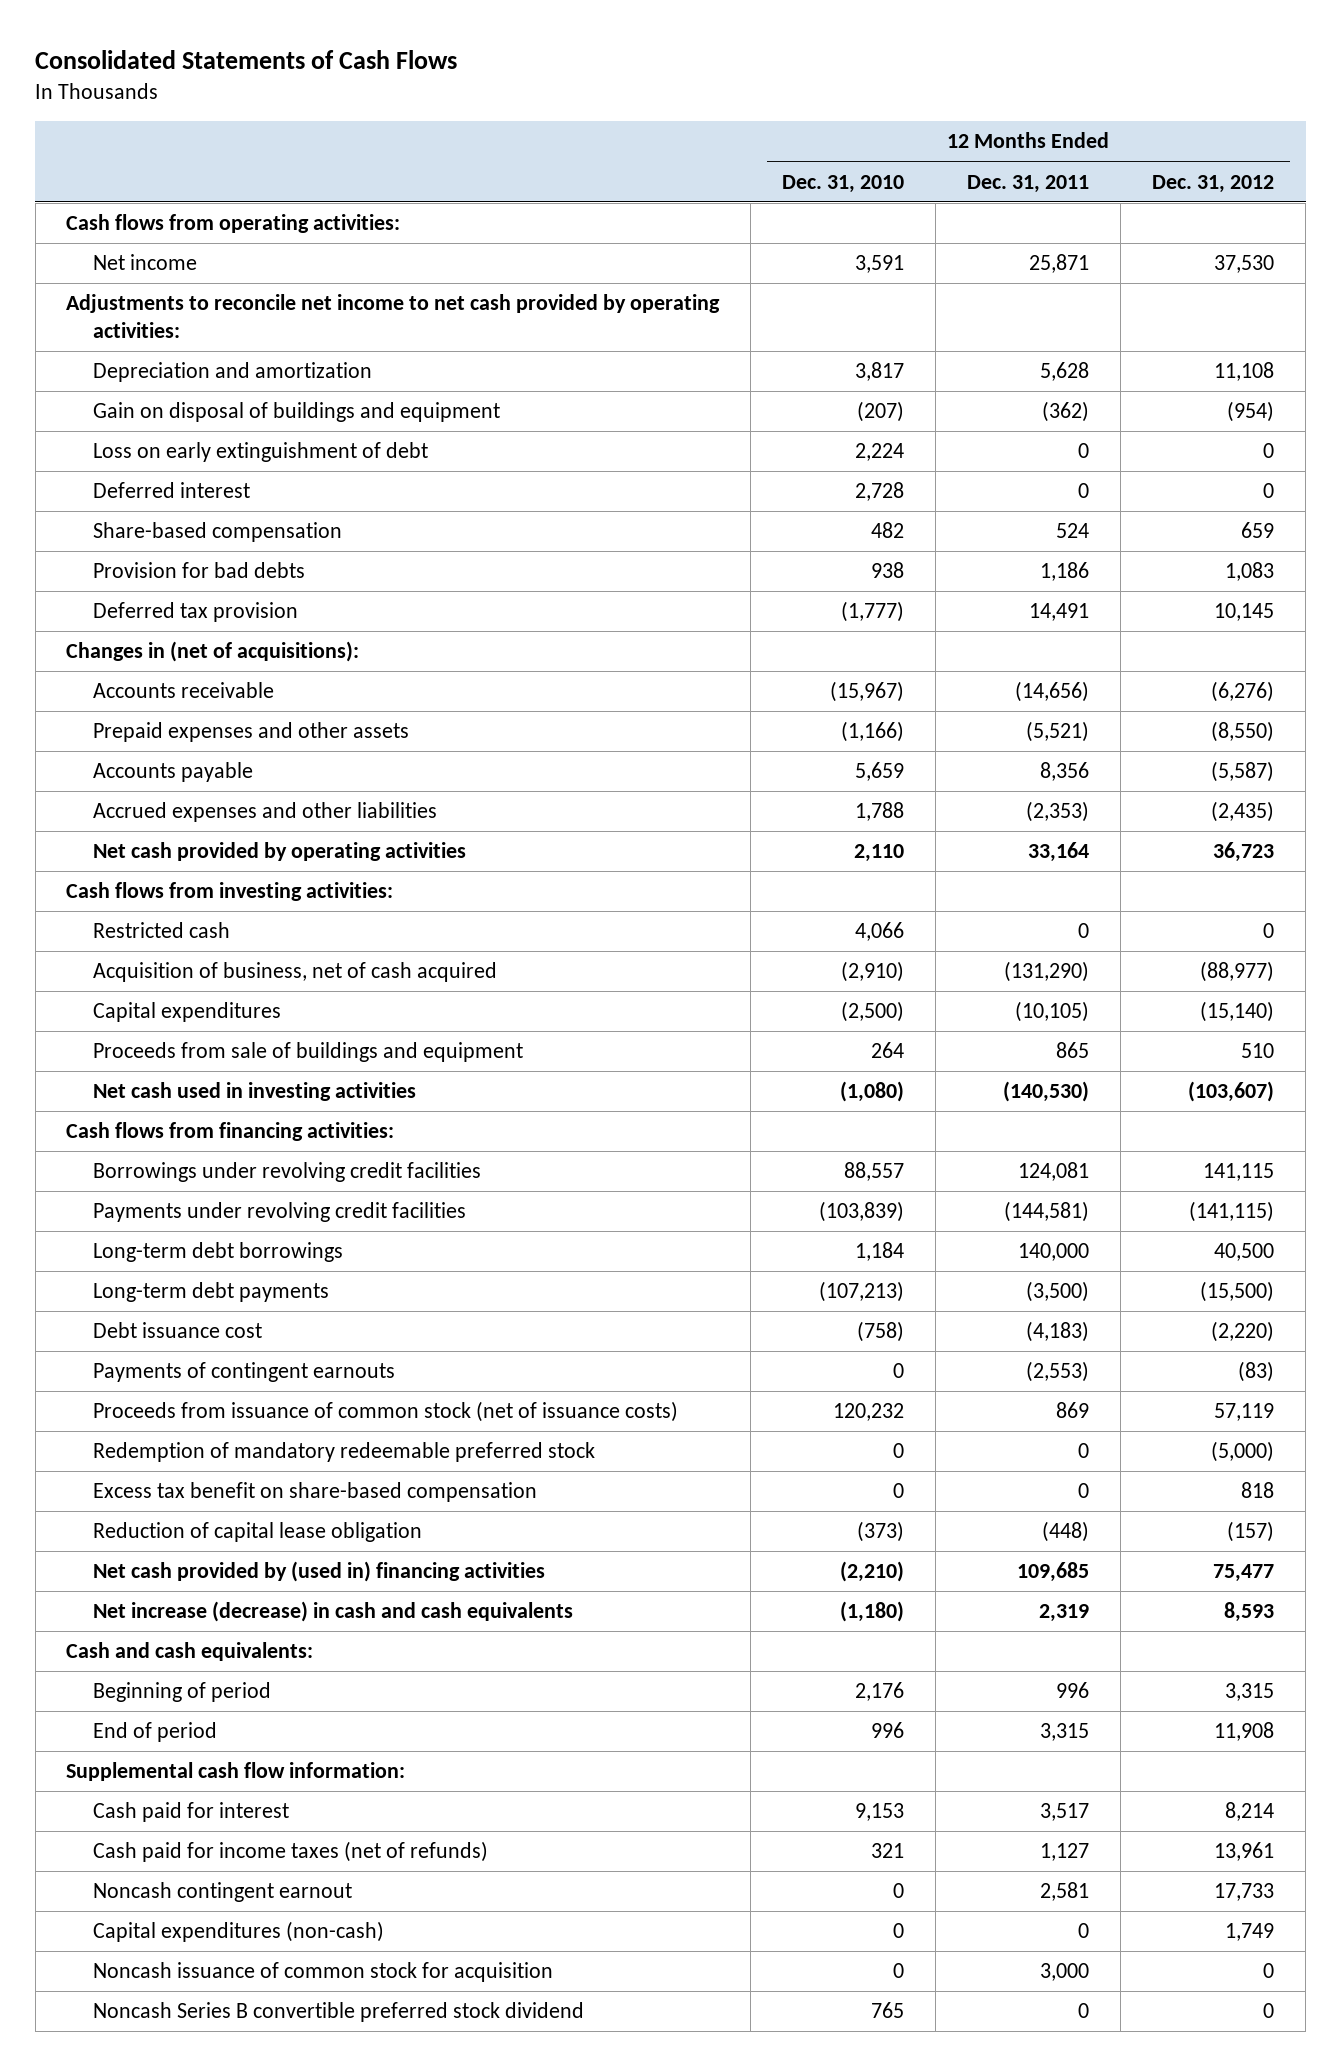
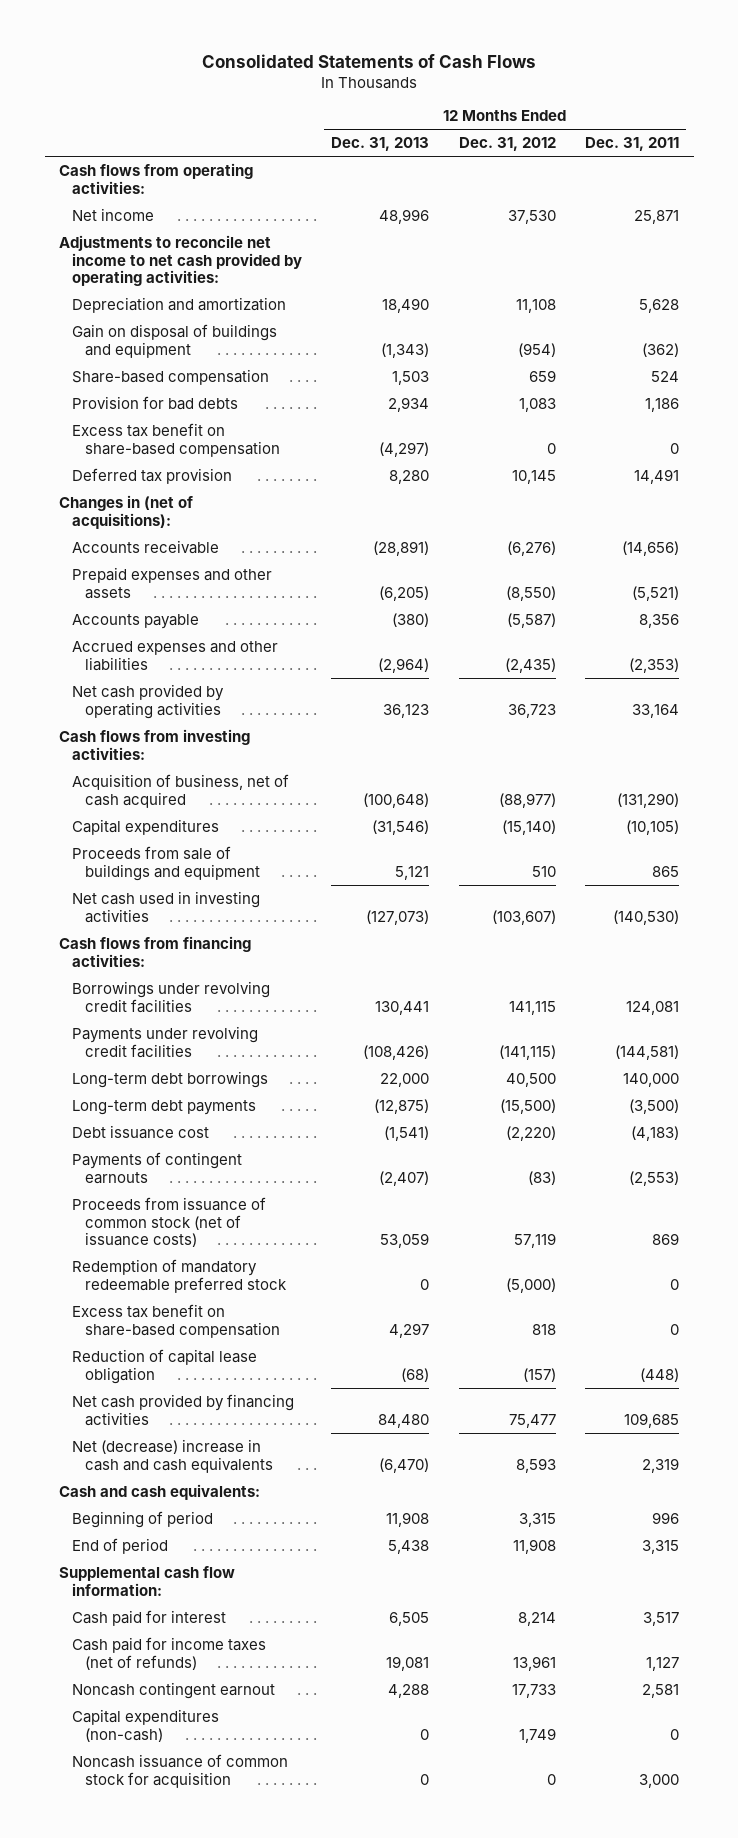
- | 12 Months Ended Dec. 31, 2010 | 12 Months Ended Dec. 31, 2011 | 12 Months Ended Dec. 31, 2012
+ | 12 Months Ended Dec. 31, 2013 | 12 Months Ended Dec. 31, 2012 | 12 Months Ended Dec. 31, 2011
- Loss on early extinguishment of debt | 2,224 | 0 | 0
- Deferred interest | 2,728 | 0 | 0
+ Excess tax benefit on share-based compensation | (4,297) | 0 | 0
- Restricted cash | 4,066 | 0 | 0
- Net cash provided by (used in) financing activities | (2,210) | 109,685 | 75,477
- Net increase (decrease) in cash and cash equivalents | (1,180) | 2,319 | 8,593
+ Net cash provided by financing activities | 84,480 | 75,477 | 109,685
+ Net (decrease) increase in cash and cash equivalents | (6,470) | 8,593 | 2,319
- Noncash Series B convertible preferred stock dividend | 765 | 0 | 0

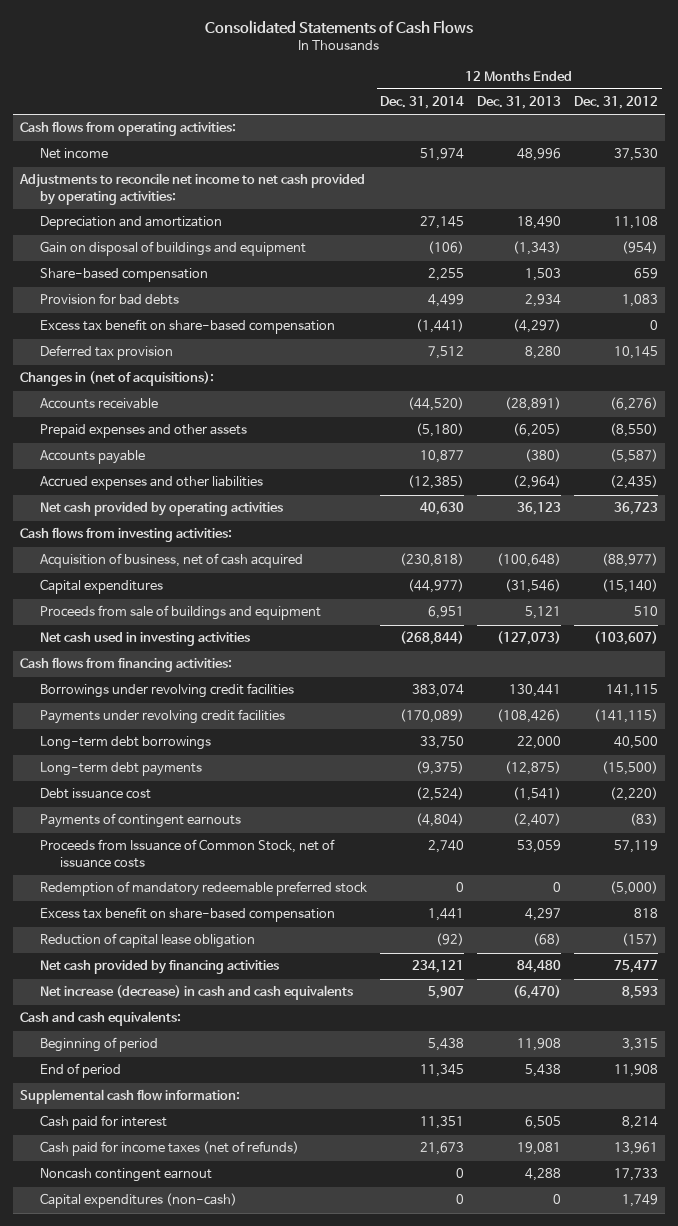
- | 12 Months Ended Dec. 31, 2013 | 12 Months Ended Dec. 31, 2012 | 12 Months Ended Dec. 31, 2011
+ | 12 Months Ended Dec. 31, 2014 | 12 Months Ended Dec. 31, 2013 | 12 Months Ended Dec. 31, 2012
- Proceeds from issuance of common stock (net of issuance costs) | 53,059 | 57,119 | 869
+ Proceeds from Issuance of Common Stock, net of issuance costs | 2,740 | 53,059 | 57,119
- Net (decrease) increase in cash and cash equivalents | (6,470) | 8,593 | 2,319
+ Net increase (decrease) in cash and cash equivalents | 5,907 | (6,470) | 8,593
- Noncash issuance of common stock for acquisition | 0 | 0 | 3,000

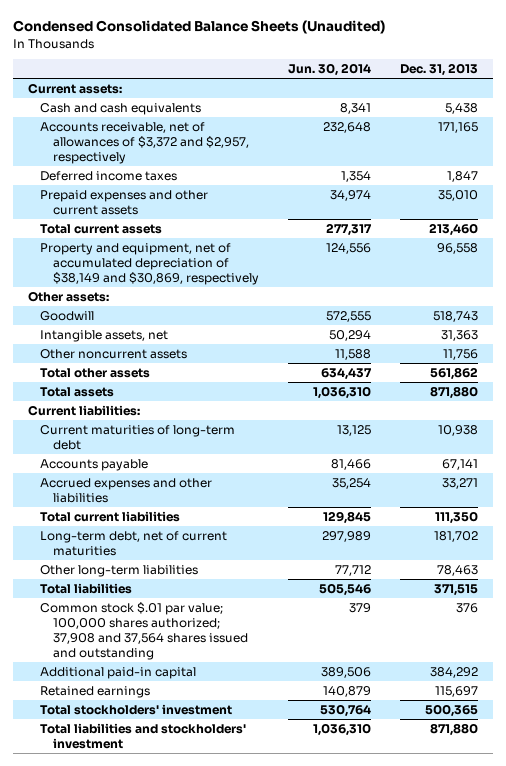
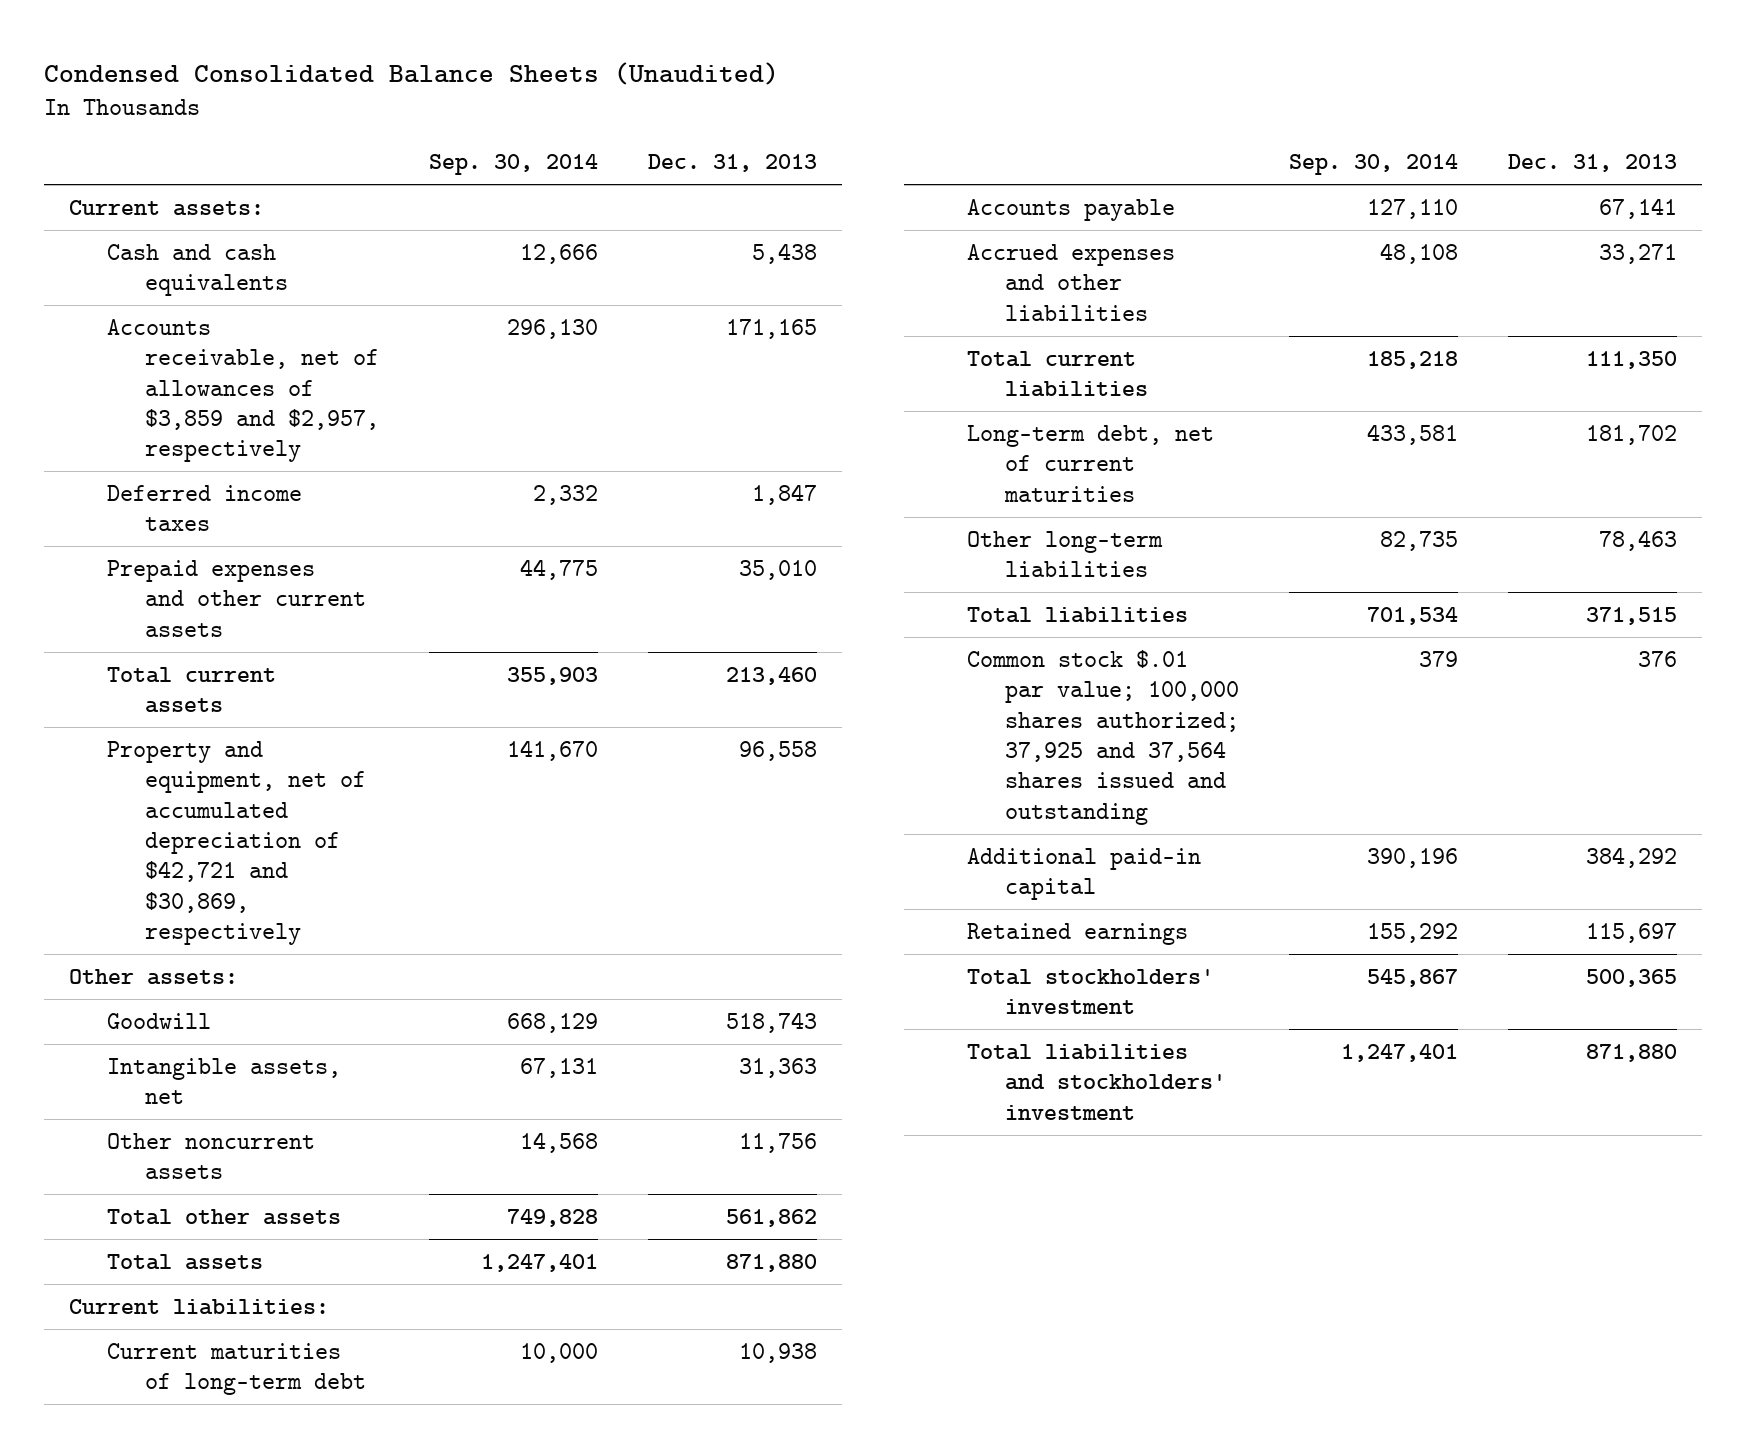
- | Jun. 30, 2014 | Dec. 31, 2013
+ | Sep. 30, 2014 | Dec. 31, 2013
- Accounts receivable, net of allowances of $3,372 and $2,957, respectively | 232,648 | 171,165
+ Accounts receivable, net of allowances of $3,859 and $2,957, respectively | 296,130 | 171,165
- Property and equipment, net of accumulated depreciation of $38,149 and $30,869, respectively | 124,556 | 96,558
+ Property and equipment, net of accumulated depreciation of $42,721 and $30,869, respectively | 141,670 | 96,558
- Common stock $.01 par value; 100,000 shares authorized; 37,908 and 37,564 shares issued and outstanding | 379 | 376
+ Common stock $.01 par value; 100,000 shares authorized; 37,925 and 37,564 shares issued and outstanding | 379 | 376

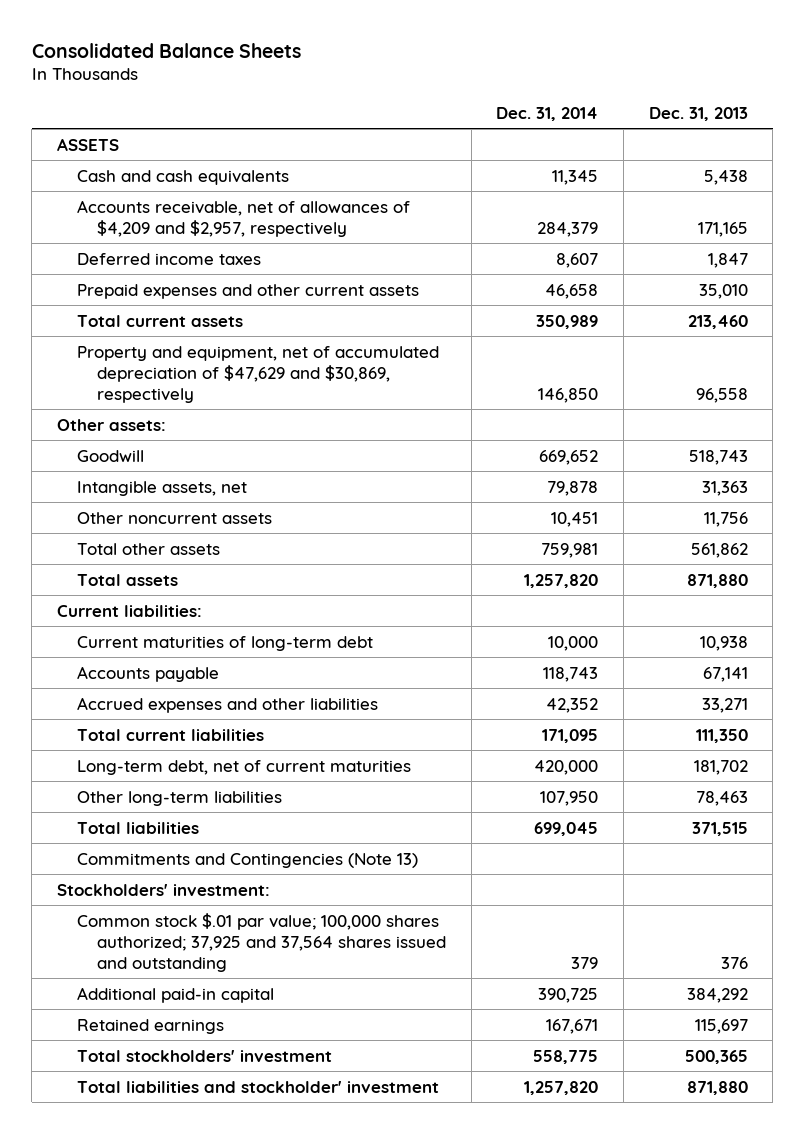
- Condensed Consolidated Balance Sheets (Unaudited)
+ Consolidated Balance Sheets
- | Sep. 30, 2014 | Dec. 31, 2013
+ | Dec. 31, 2014 | Dec. 31, 2013
- Current assets:
+ ASSETS
- Accounts receivable, net of allowances of $3,859 and $2,957, respectively | 296,130 | 171,165
+ Accounts receivable, net of allowances of $4,209 and $2,957, respectively | 284,379 | 171,165
- Property and equipment, net of accumulated depreciation of $42,721 and $30,869, respectively | 141,670 | 96,558
+ Property and equipment, net of accumulated depreciation of $47,629 and $30,869, respectively | 146,850 | 96,558
+ Commitments and Contingencies (Note 13)
+ Stockholders' investment:
- Total liabilities and stockholders' investment | 1,247,401 | 871,880
+ Total liabilities and stockholder' investment | 1,257,820 | 871,880

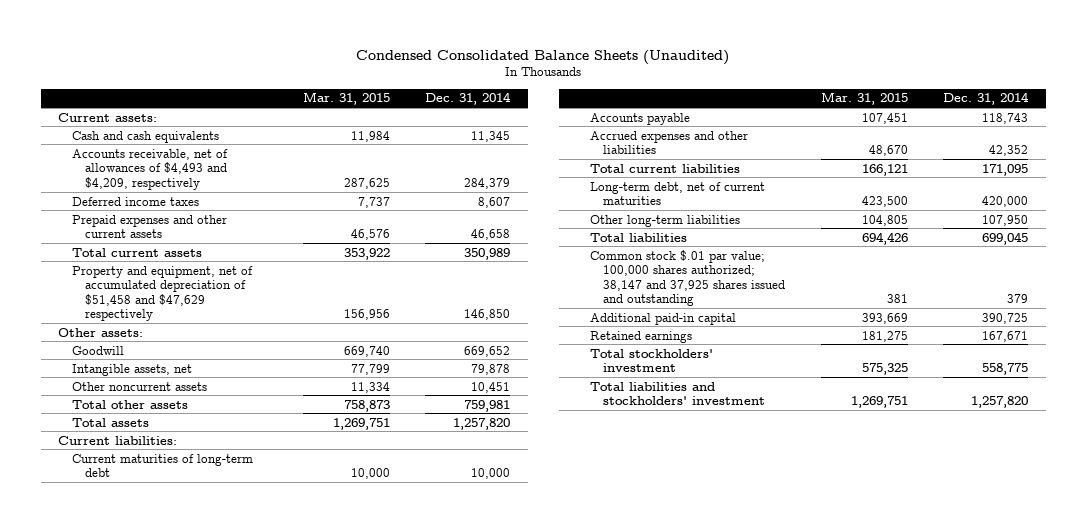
- Consolidated Balance Sheets
+ Condensed Consolidated Balance Sheets (Unaudited)
- | Dec. 31, 2014 | Dec. 31, 2013
+ | Mar. 31, 2015 | Dec. 31, 2014
- ASSETS
+ Current assets:
- Accounts receivable, net of allowances of $4,209 and $2,957, respectively | 284,379 | 171,165
+ Accounts receivable, net of allowances of $4,493 and $4,209, respectively | 287,625 | 284,379
- Property and equipment, net of accumulated depreciation of $47,629 and $30,869, respectively | 146,850 | 96,558
+ Property and equipment, net of accumulated depreciation of $51,458 and $47,629 respectively | 156,956 | 146,850
- Commitments and Contingencies (Note 13)
- Stockholders' investment:
- Common stock $.01 par value; 100,000 shares authorized; 37,925 and 37,564 shares issued and outstanding | 379 | 376
+ Common stock $.01 par value; 100,000 shares authorized; 38,147 and 37,925 shares issued and outstanding | 381 | 379
- Total liabilities and stockholder' investment | 1,257,820 | 871,880
+ Total liabilities and stockholders' investment | 1,269,751 | 1,257,820

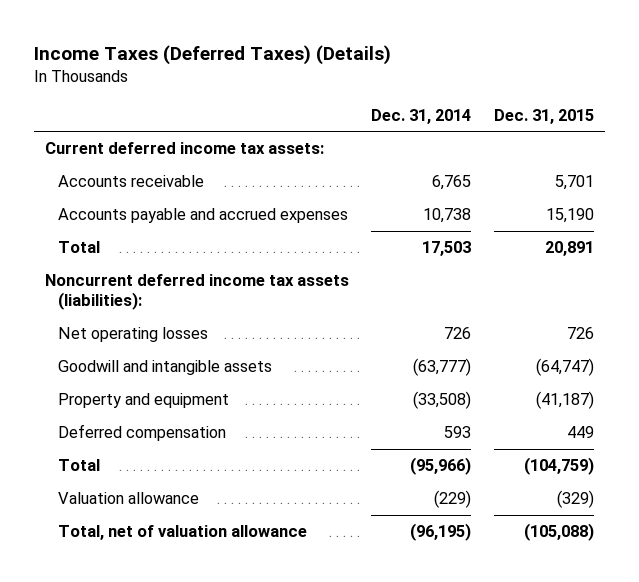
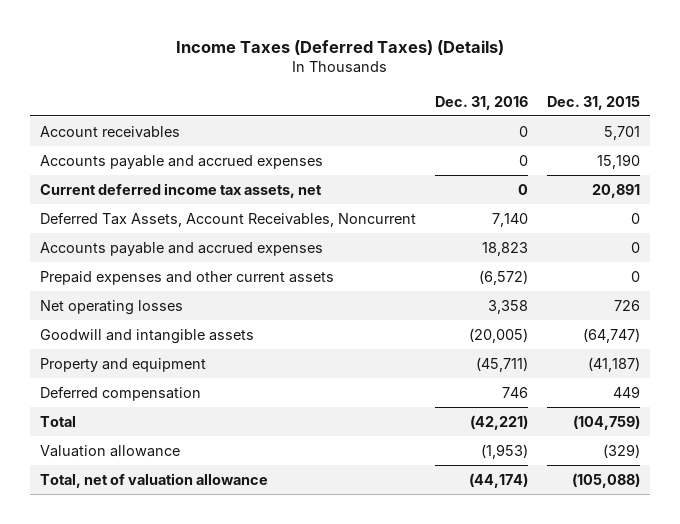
- | Dec. 31, 2014 | Dec. 31, 2015
+ | Dec. 31, 2016 | Dec. 31, 2015
- Current deferred income tax assets:
- Accounts receivable | 6,765 | 5,701
+ Account receivables | 0 | 5,701
- Total | 17,503 | 20,891
- Noncurrent deferred income tax assets (liabilities):
+ Current deferred income tax assets, net | 0 | 20,891
+ Deferred Tax Assets, Account Receivables, Noncurrent | 7,140 | 0
+ Accounts payable and accrued expenses | 18,823 | 0
+ Prepaid expenses and other current assets | (6,572) | 0

